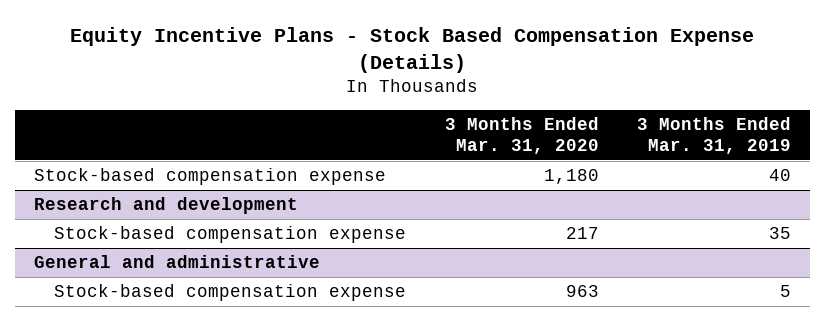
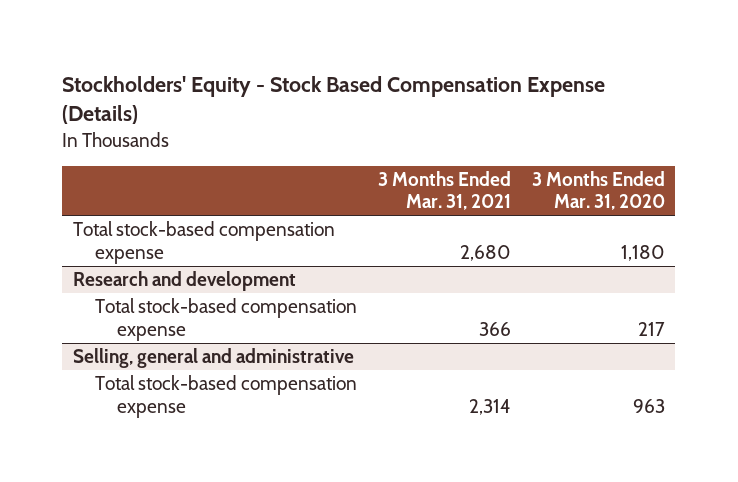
- Equity Incentive Plans - Stock Based Compensation Expense (Details)
+ Stockholders' Equity - Stock Based Compensation Expense (Details)
- | 3 Months Ended Mar. 31, 2020 | 3 Months Ended Mar. 31, 2019
+ | 3 Months Ended Mar. 31, 2021 | 3 Months Ended Mar. 31, 2020
- Stock-based compensation expense | 1,180 | 40
+ Total stock-based compensation expense | 2,680 | 1,180
@ Research and development
- Stock-based compensation expense | 217 | 35
- General and administrative
- Stock-based compensation expense | 963 | 5
@ Research and development
+ Total stock-based compensation expense | 366 | 217
+ Selling, general and administrative
+ Total stock-based compensation expense | 2,314 | 963

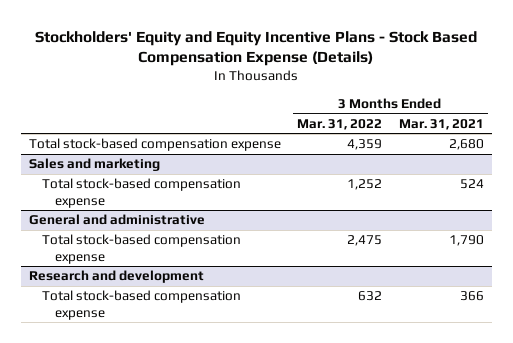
- Stockholders' Equity - Stock Based Compensation Expense (Details)
+ Stockholders' Equity and Equity Incentive Plans - Stock Based Compensation Expense (Details)
- | 3 Months Ended Mar. 31, 2021 | 3 Months Ended Mar. 31, 2020
+ | 3 Months Ended Mar. 31, 2022 | 3 Months Ended Mar. 31, 2021
+ Sales and marketing
+ Total stock-based compensation expense | 1,252 | 524
+ General and administrative
+ Total stock-based compensation expense | 2,475 | 1,790
- Selling, general and administrative
- Total stock-based compensation expense | 2,314 | 963

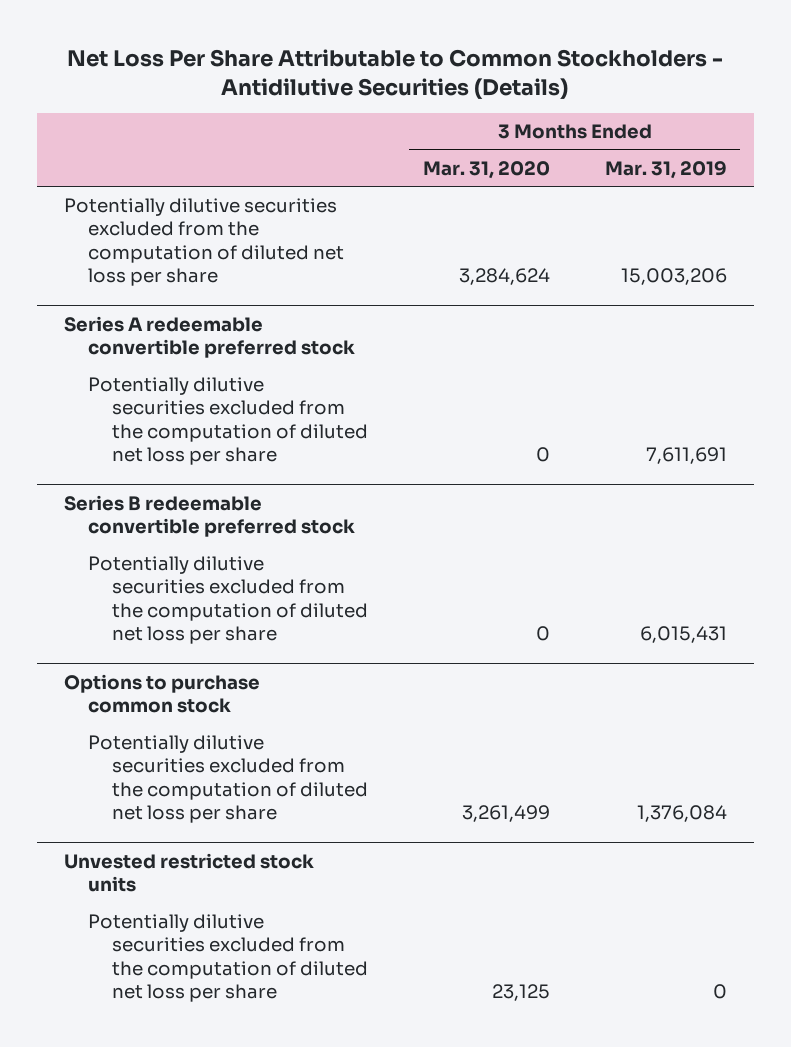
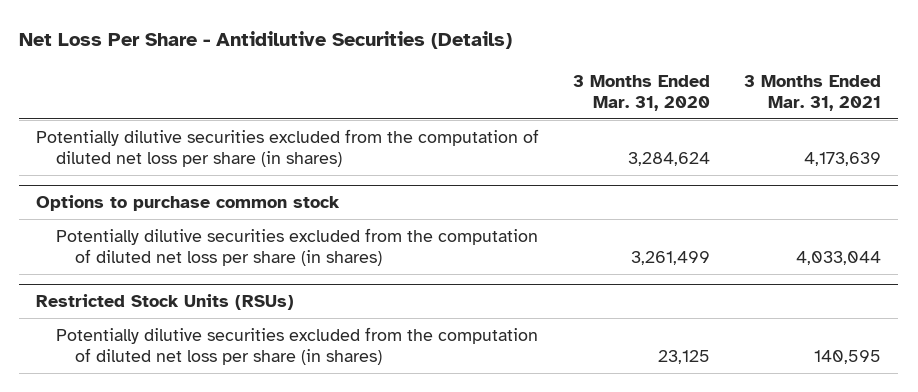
- Net Loss Per Share Attributable to Common Stockholders - Antidilutive Securities (Details)
+ Net Loss Per Share - Antidilutive Securities (Details)
- | 3 Months Ended Mar. 31, 2020 | 3 Months Ended Mar. 31, 2019
+ | 3 Months Ended Mar. 31, 2020 | 3 Months Ended Mar. 31, 2021
- Potentially dilutive securities excluded from the computation of diluted net loss per share | 3,284,624 | 15,003,206
- Series A redeemable convertible preferred stock
- Potentially dilutive securities excluded from the computation of diluted net loss per share | 0 | 7,611,691
- Series B redeemable convertible preferred stock
- Potentially dilutive securities excluded from the computation of diluted net loss per share | 0 | 6,015,431
+ Potentially dilutive securities excluded from the computation of diluted net loss per share (in shares) | 3,284,624 | 4,173,639
@ Options to purchase common stock
- Potentially dilutive securities excluded from the computation of diluted net loss per share | 3,261,499 | 1,376,084
- Unvested restricted stock units
- Potentially dilutive securities excluded from the computation of diluted net loss per share | 23,125 | 0
@ Options to purchase common stock
+ Potentially dilutive securities excluded from the computation of diluted net loss per share (in shares) | 3,261,499 | 4,033,044
+ Restricted Stock Units (RSUs)
+ Potentially dilutive securities excluded from the computation of diluted net loss per share (in shares) | 23,125 | 140,595

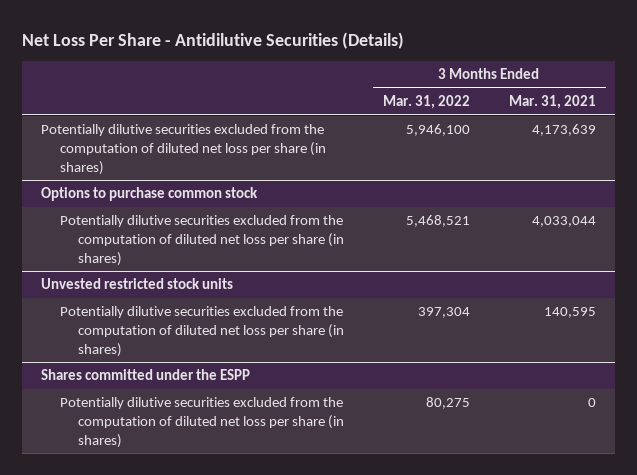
- | 3 Months Ended Mar. 31, 2020 | 3 Months Ended Mar. 31, 2021
+ | 3 Months Ended Mar. 31, 2022 | 3 Months Ended Mar. 31, 2021
- Restricted Stock Units (RSUs)
+ Unvested restricted stock units
+ Shares committed under the ESPP
+ Potentially dilutive securities excluded from the computation of diluted net loss per share (in shares) | 80,275 | 0

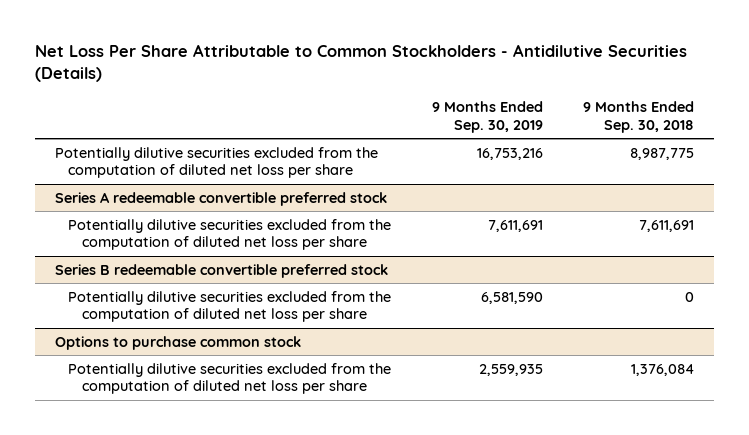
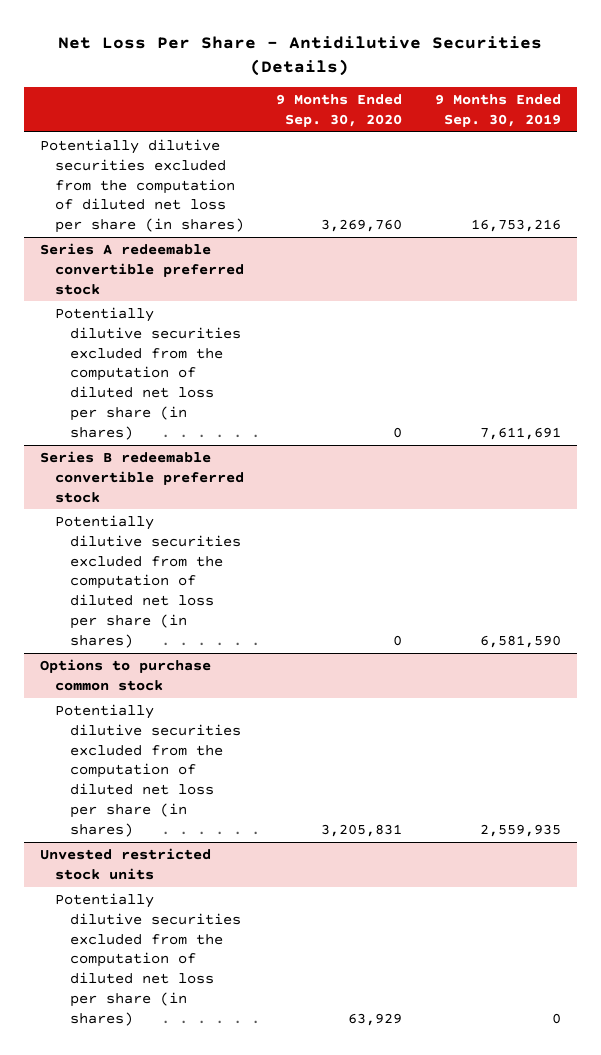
- Net Loss Per Share Attributable to Common Stockholders - Antidilutive Securities (Details)
+ Net Loss Per Share - Antidilutive Securities (Details)
- | 9 Months Ended Sep. 30, 2019 | 9 Months Ended Sep. 30, 2018
+ | 9 Months Ended Sep. 30, 2020 | 9 Months Ended Sep. 30, 2019
- Potentially dilutive securities excluded from the computation of diluted net loss per share | 16,753,216 | 8,987,775
+ Potentially dilutive securities excluded from the computation of diluted net loss per share (in shares) | 3,269,760 | 16,753,216
@ Series A redeemable convertible preferred stock
- Potentially dilutive securities excluded from the computation of diluted net loss per share | 7,611,691 | 7,611,691
+ Potentially dilutive securities excluded from the computation of diluted net loss per share (in shares) | 0 | 7,611,691
@ Series B redeemable convertible preferred stock
- Potentially dilutive securities excluded from the computation of diluted net loss per share | 6,581,590 | 0
+ Potentially dilutive securities excluded from the computation of diluted net loss per share (in shares) | 0 | 6,581,590
@ Options to purchase common stock
- Potentially dilutive securities excluded from the computation of diluted net loss per share | 2,559,935 | 1,376,084
+ Potentially dilutive securities excluded from the computation of diluted net loss per share (in shares) | 3,205,831 | 2,559,935
+ Unvested restricted stock units
+ Potentially dilutive securities excluded from the computation of diluted net loss per share (in shares) | 63,929 | 0

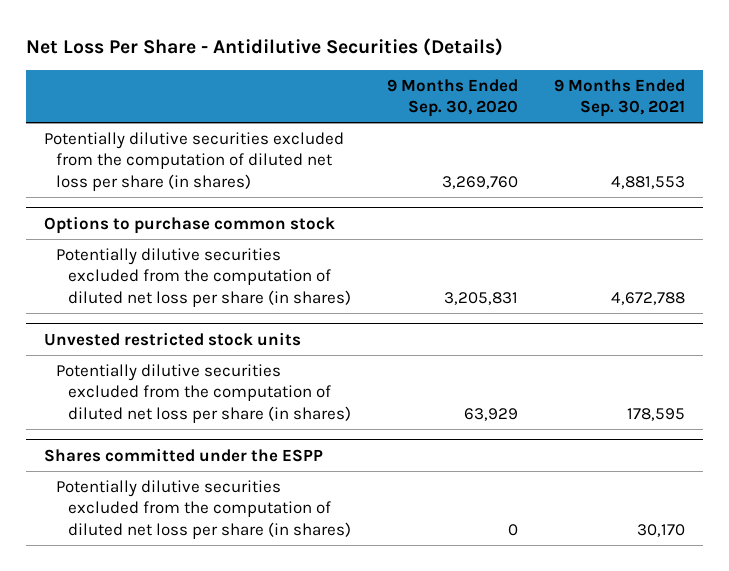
- | 9 Months Ended Sep. 30, 2020 | 9 Months Ended Sep. 30, 2019
+ | 9 Months Ended Sep. 30, 2020 | 9 Months Ended Sep. 30, 2021
- Series A redeemable convertible preferred stock
- Potentially dilutive securities excluded from the computation of diluted net loss per share (in shares) | 0 | 7,611,691
- Series B redeemable convertible preferred stock
- Potentially dilutive securities excluded from the computation of diluted net loss per share (in shares) | 0 | 6,581,590
+ Shares committed under the ESPP
+ Potentially dilutive securities excluded from the computation of diluted net loss per share (in shares) | 0 | 30,170

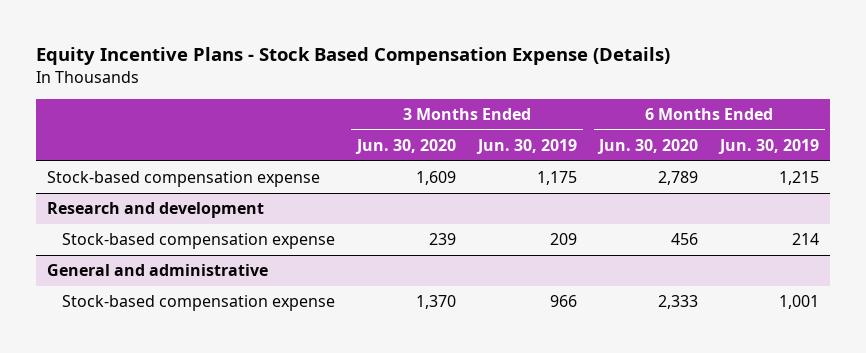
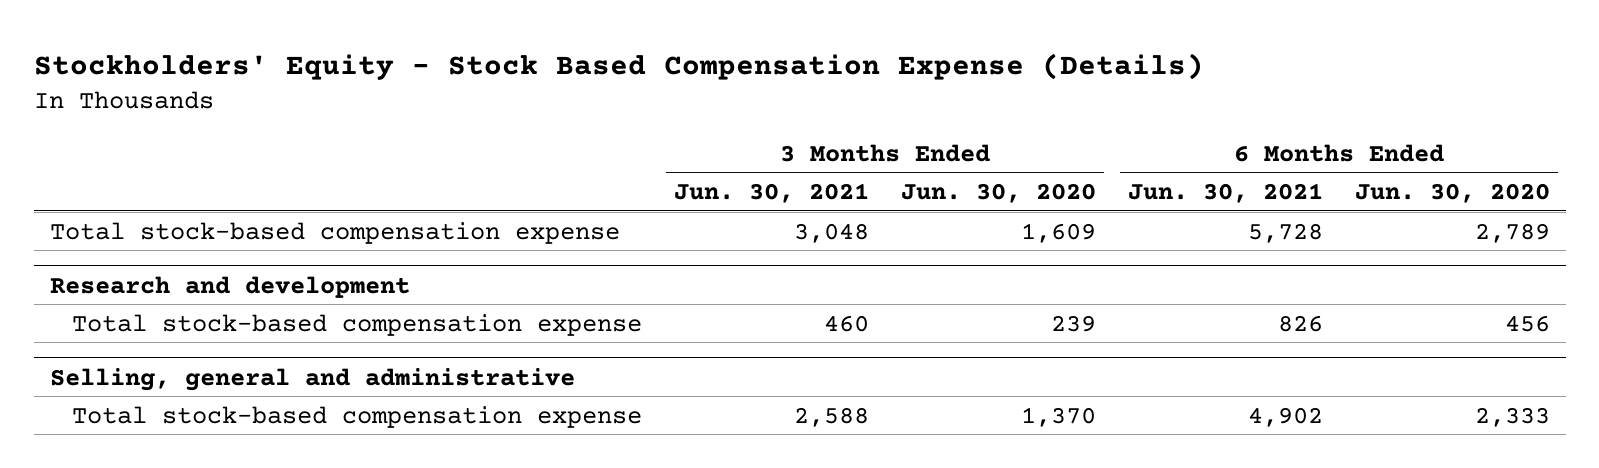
- Equity Incentive Plans - Stock Based Compensation Expense (Details)
+ Stockholders' Equity - Stock Based Compensation Expense (Details)
- | 3 Months Ended Jun. 30, 2020 | 3 Months Ended Jun. 30, 2019 | 6 Months Ended Jun. 30, 2020 | 6 Months Ended Jun. 30, 2019
+ | 3 Months Ended Jun. 30, 2021 | 3 Months Ended Jun. 30, 2020 | 6 Months Ended Jun. 30, 2021 | 6 Months Ended Jun. 30, 2020
- Stock-based compensation expense | 1,609 | 1,175 | 2,789 | 1,215
+ Total stock-based compensation expense | 3,048 | 1,609 | 5,728 | 2,789
@ Research and development
- Stock-based compensation expense | 239 | 209 | 456 | 214
- General and administrative
- Stock-based compensation expense | 1,370 | 966 | 2,333 | 1,001
@ Research and development
+ Total stock-based compensation expense | 460 | 239 | 826 | 456
+ Selling, general and administrative
+ Total stock-based compensation expense | 2,588 | 1,370 | 4,902 | 2,333

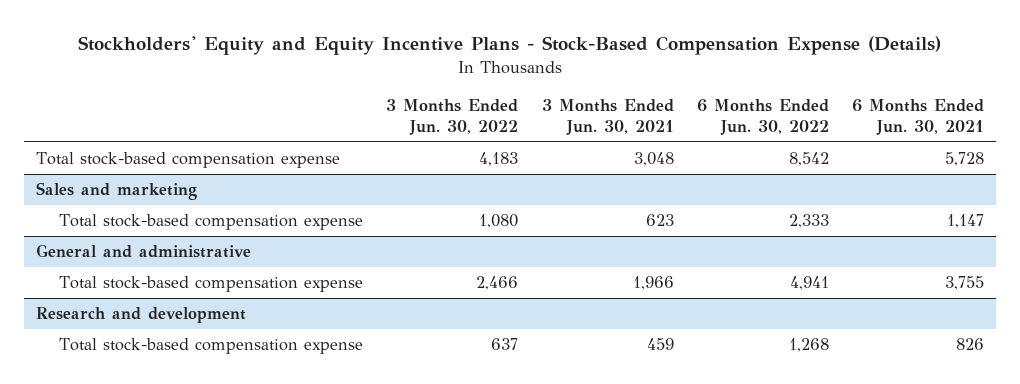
- Stockholders' Equity - Stock Based Compensation Expense (Details)
+ Stockholders' Equity and Equity Incentive Plans - Stock-Based Compensation Expense (Details)
- | 3 Months Ended Jun. 30, 2021 | 3 Months Ended Jun. 30, 2020 | 6 Months Ended Jun. 30, 2021 | 6 Months Ended Jun. 30, 2020
+ | 3 Months Ended Jun. 30, 2022 | 3 Months Ended Jun. 30, 2021 | 6 Months Ended Jun. 30, 2022 | 6 Months Ended Jun. 30, 2021
+ Sales and marketing
+ Total stock-based compensation expense | 1,080 | 623 | 2,333 | 1,147
+ General and administrative
+ Total stock-based compensation expense | 2,466 | 1,966 | 4,941 | 3,755
@ Research and development
- Total stock-based compensation expense | 460 | 239 | 826 | 456
- Selling, general and administrative
- Total stock-based compensation expense | 2,588 | 1,370 | 4,902 | 2,333
@ Research and development
+ Total stock-based compensation expense | 637 | 459 | 1,268 | 826

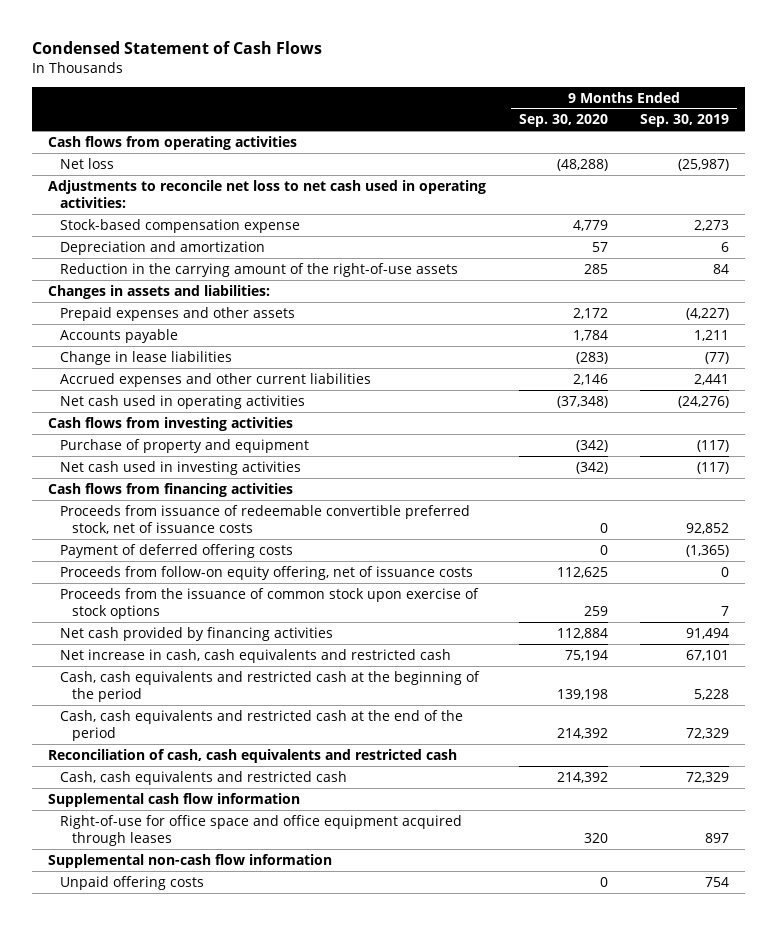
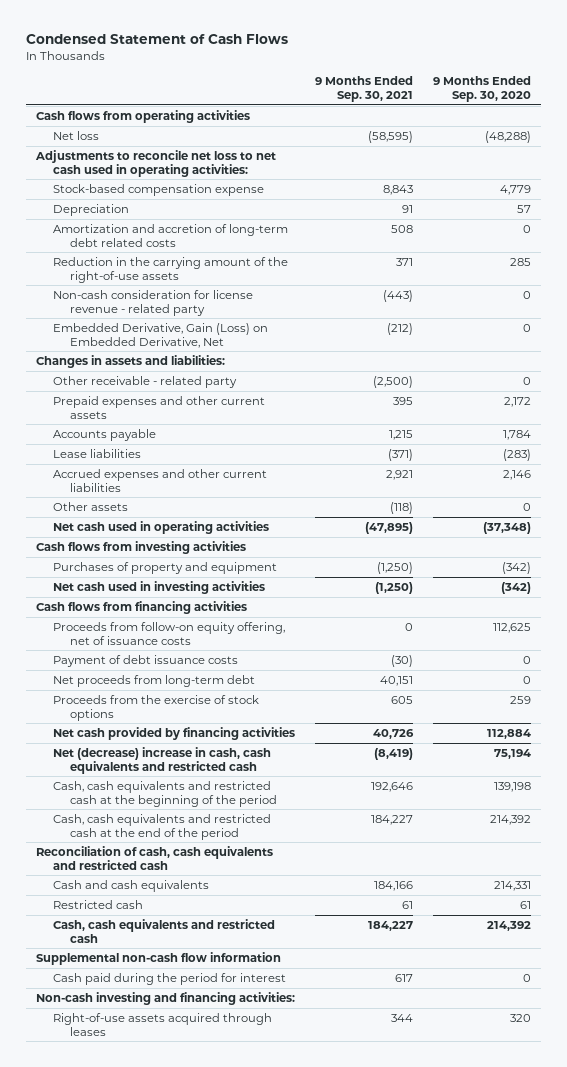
- | 9 Months Ended Sep. 30, 2020 | 9 Months Ended Sep. 30, 2019
+ | 9 Months Ended Sep. 30, 2021 | 9 Months Ended Sep. 30, 2020
- Depreciation and amortization | 57 | 6
+ Depreciation | 91 | 57
+ Amortization and accretion of long-term debt related costs | 508 | 0
+ Non-cash consideration for license revenue - related party | (443) | 0
+ Embedded Derivative, Gain (Loss) on Embedded Derivative, Net | (212) | 0
- Prepaid expenses and other assets | 2,172 | (4,227)
+ Other receivable - related party | (2,500) | 0
+ Prepaid expenses and other current assets | 395 | 2,172
- Change in lease liabilities | (283) | (77)
+ Lease liabilities | (371) | (283)
+ Other assets | (118) | 0
- Purchase of property and equipment | (342) | (117)
+ Purchases of property and equipment | (1,250) | (342)
- Proceeds from issuance of redeemable convertible preferred stock, net of issuance costs | 0 | 92,852
- Payment of deferred offering costs | 0 | (1,365)
- Proceeds from the issuance of common stock upon exercise of stock options | 259 | 7
+ Payment of debt issuance costs | (30) | 0
+ Net proceeds from long-term debt | 40,151 | 0
+ Proceeds from the exercise of stock options | 605 | 259
- Net increase in cash, cash equivalents and restricted cash | 75,194 | 67,101
+ Net (decrease) increase in cash, cash equivalents and restricted cash | (8,419) | 75,194
+ Cash and cash equivalents | 184,166 | 214,331
+ Restricted cash | 61 | 61
- Supplemental cash flow information
- Right-of-use for office space and office equipment acquired through leases | 320 | 897
- Unpaid offering costs | 0 | 754
+ Cash paid during the period for interest | 617 | 0
+ Non-cash investing and financing activities:
+ Right-of-use assets acquired through leases | 344 | 320

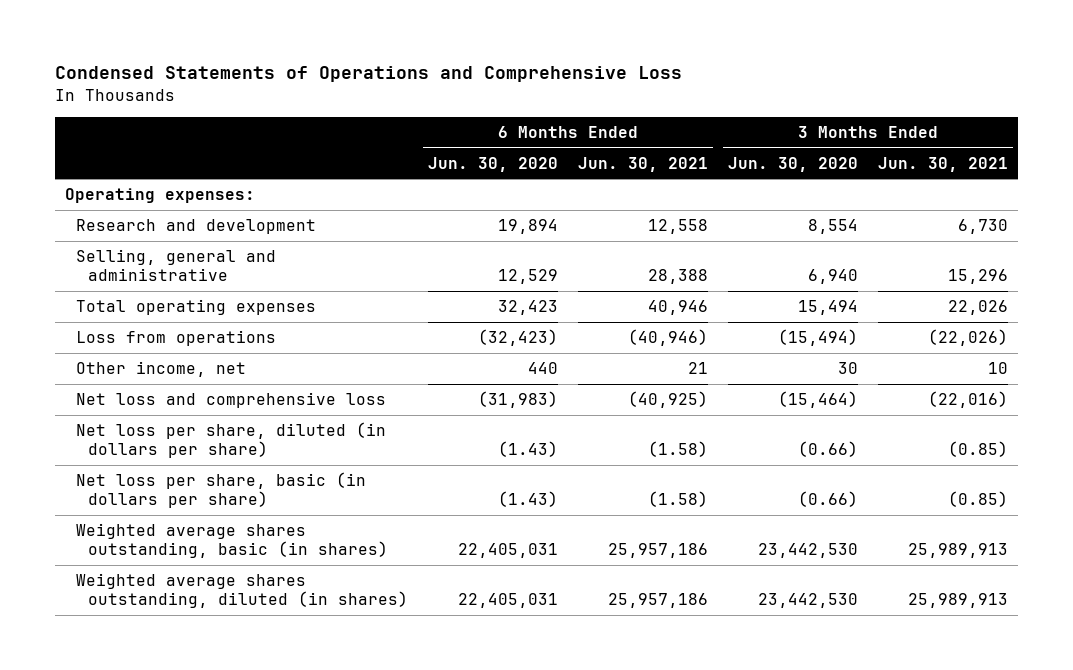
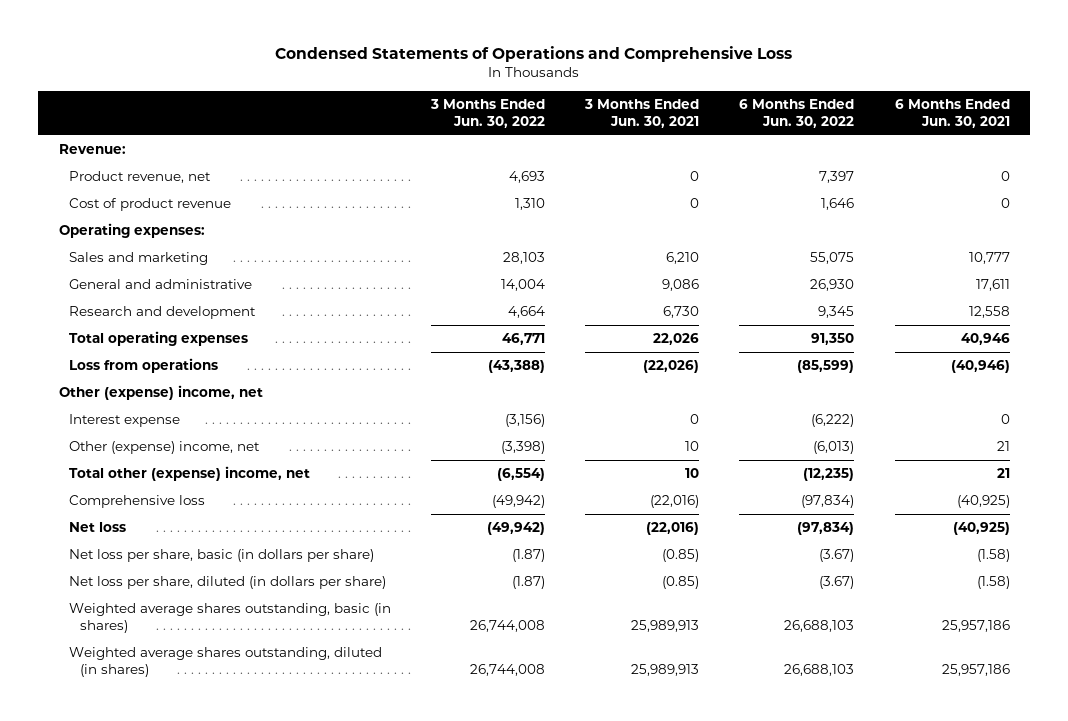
- | 6 Months Ended Jun. 30, 2020 | 6 Months Ended Jun. 30, 2021 | 3 Months Ended Jun. 30, 2020 | 3 Months Ended Jun. 30, 2021
+ | 3 Months Ended Jun. 30, 2022 | 3 Months Ended Jun. 30, 2021 | 6 Months Ended Jun. 30, 2022 | 6 Months Ended Jun. 30, 2021
+ Revenue:
+ Product revenue, net | 4,693 | 0 | 7,397 | 0
+ Cost of product revenue | 1,310 | 0 | 1,646 | 0
+ Sales and marketing | 28,103 | 6,210 | 55,075 | 10,777
+ General and administrative | 14,004 | 9,086 | 26,930 | 17,611
- Selling, general and administrative | 12,529 | 28,388 | 6,940 | 15,296
- Other income, net | 440 | 21 | 30 | 10
- Net loss and comprehensive loss | (31,983) | (40,925) | (15,464) | (22,016)
+ Other (expense) income, net
+ Interest expense | (3,156) | 0 | (6,222) | 0
+ Other (expense) income, net | (3,398) | 10 | (6,013) | 21
+ Total other (expense) income, net | (6,554) | 10 | (12,235) | 21
+ Comprehensive loss | (49,942) | (22,016) | (97,834) | (40,925)
+ Net loss | (49,942) | (22,016) | (97,834) | (40,925)
moved down: Net loss per share, diluted (in dollars per share) | (1.87) | (0.85) | (3.67) | (1.58)

